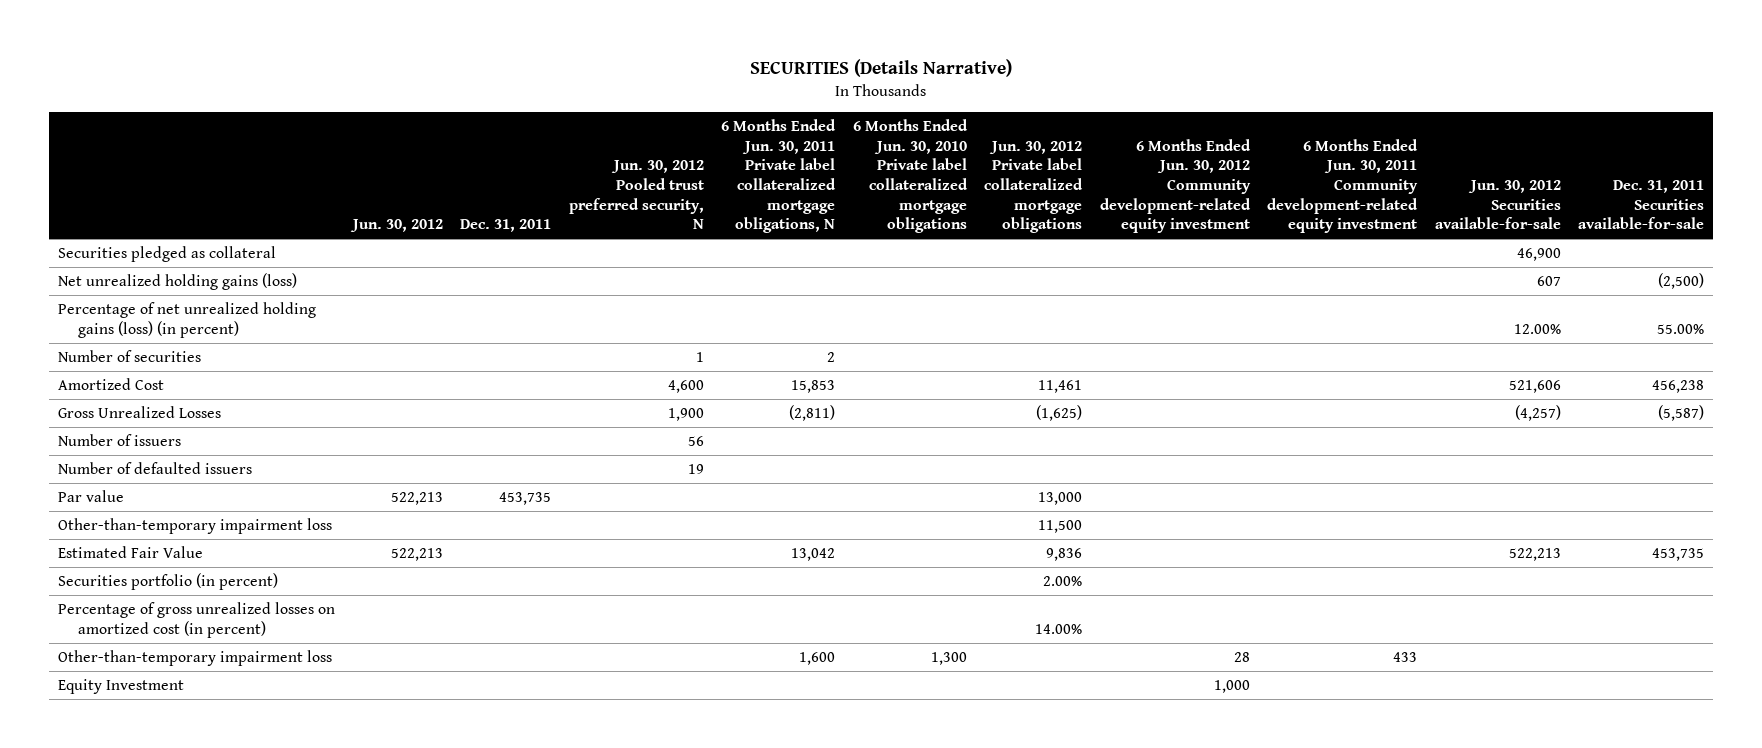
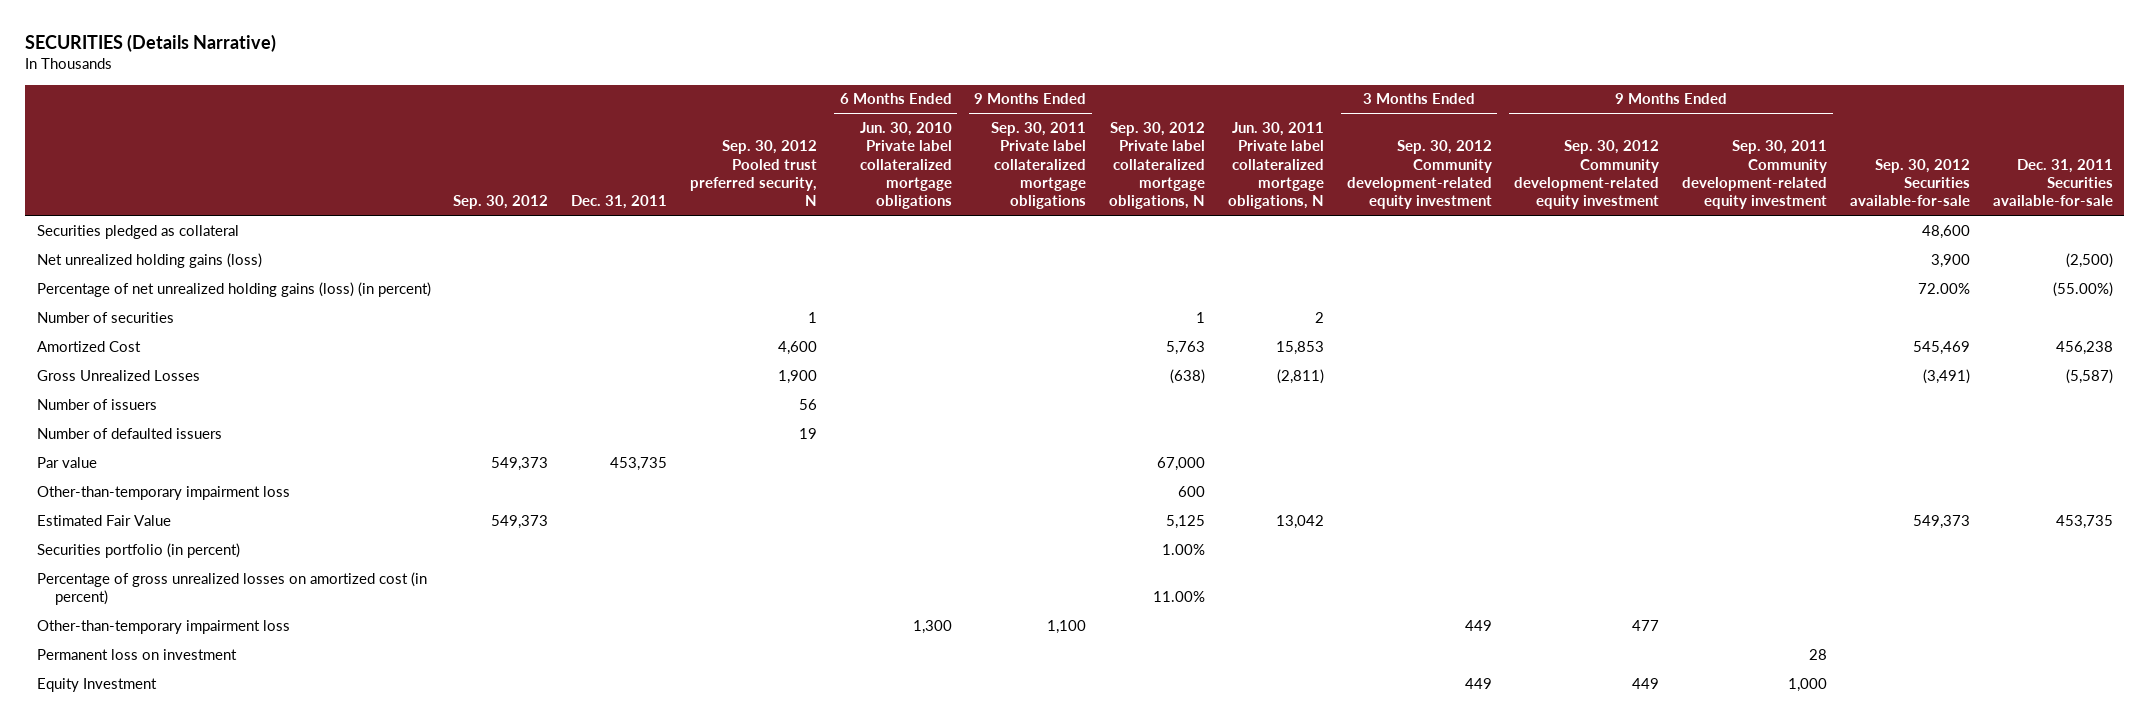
- | Jun. 30, 2012 | Dec. 31, 2011 | Jun. 30, 2012 Pooled trust preferred security, N | 6 Months Ended Jun. 30, 2011 Private label collateralized mortgage obligations, N | 6 Months Ended Jun. 30, 2010 Private label collateralized mortgage obligations | Jun. 30, 2012 Private label collateralized mortgage obligations | 6 Months Ended Jun. 30, 2012 Community development-related equity investment | 6 Months Ended Jun. 30, 2011 Community development-related equity investment | Jun. 30, 2012 Securities available-for-sale | Dec. 31, 2011 Securities available-for-sale
+ | Sep. 30, 2012 | Dec. 31, 2011 | Sep. 30, 2012 Pooled trust preferred security, N | 6 Months Ended Jun. 30, 2010 Private label collateralized mortgage obligations | 9 Months Ended Sep. 30, 2011 Private label collateralized mortgage obligations | Sep. 30, 2012 Private label collateralized mortgage obligations, N | Jun. 30, 2011 Private label collateralized mortgage obligations, N | 3 Months Ended Sep. 30, 2012 Community development-related equity investment | 9 Months Ended Sep. 30, 2012 Community development-related equity investment | 9 Months Ended Sep. 30, 2011 Community development-related equity investment | Sep. 30, 2012 Securities available-for-sale | Dec. 31, 2011 Securities available-for-sale
- Percentage of net unrealized holding gains (loss) (in percent) | | | | | | | | | 12.00% | 55.00%
+ Percentage of net unrealized holding gains (loss) (in percent) | | | | | | | | | | | 72.00% | (55.00%)
+ Permanent loss on investment | | | | | | | | | | 28 | |

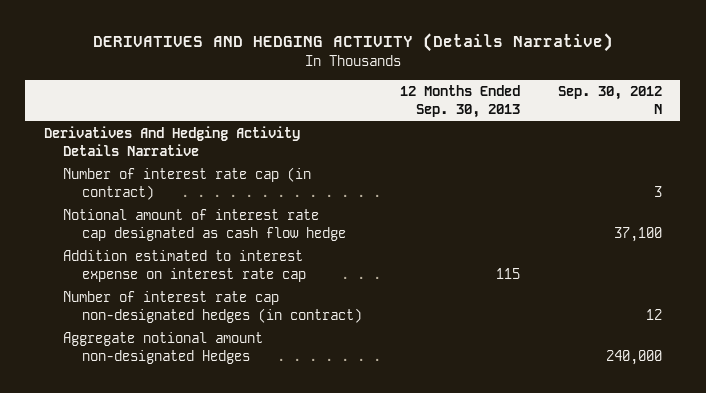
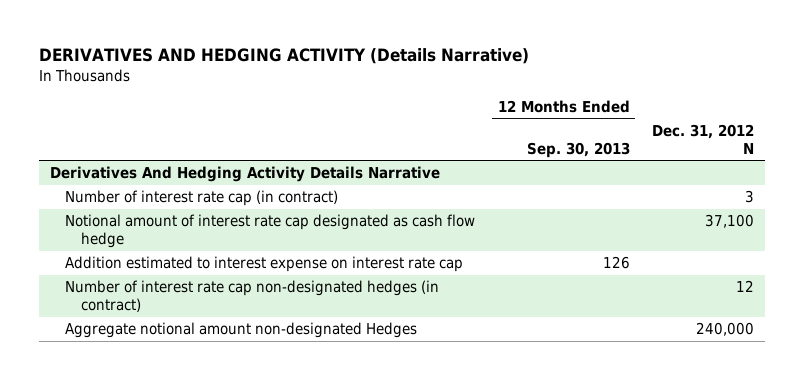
- | 12 Months Ended Sep. 30, 2013 | Sep. 30, 2012 N
+ | 12 Months Ended Sep. 30, 2013 | Dec. 31, 2012 N
- Addition estimated to interest expense on interest rate cap | 115 |
+ Addition estimated to interest expense on interest rate cap | 126 |

